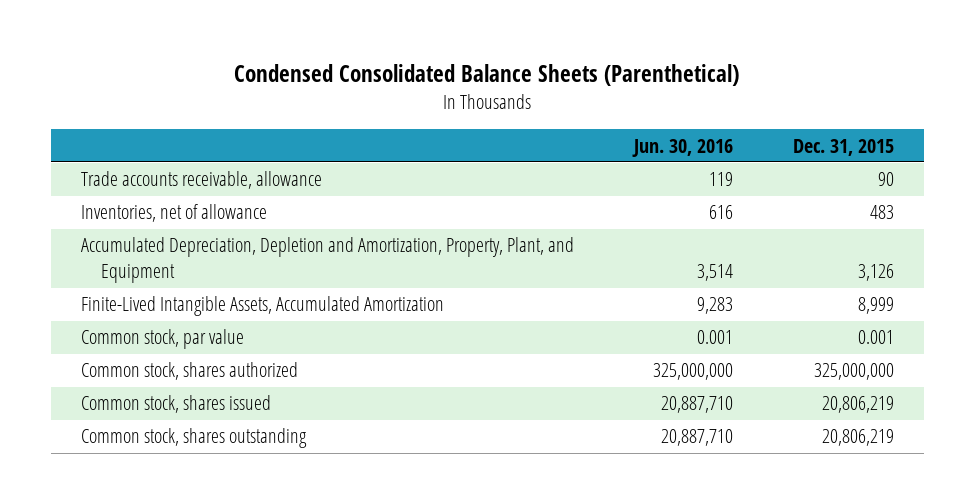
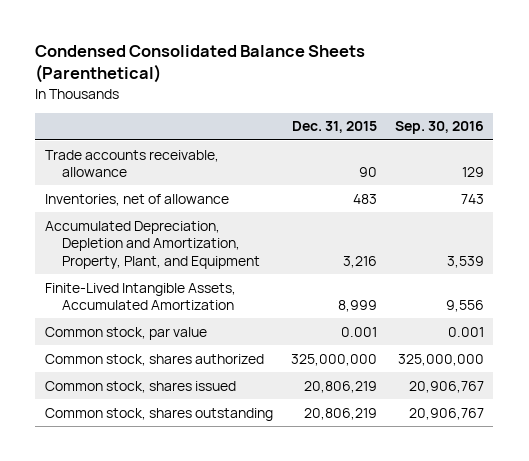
- | Jun. 30, 2016 | Dec. 31, 2015
+ | Dec. 31, 2015 | Sep. 30, 2016
- Accumulated Depreciation, Depletion and Amortization, Property, Plant, and Equipment | 3,514 | 3,126
+ Accumulated Depreciation, Depletion and Amortization, Property, Plant, and Equipment | 3,216 | 3,539

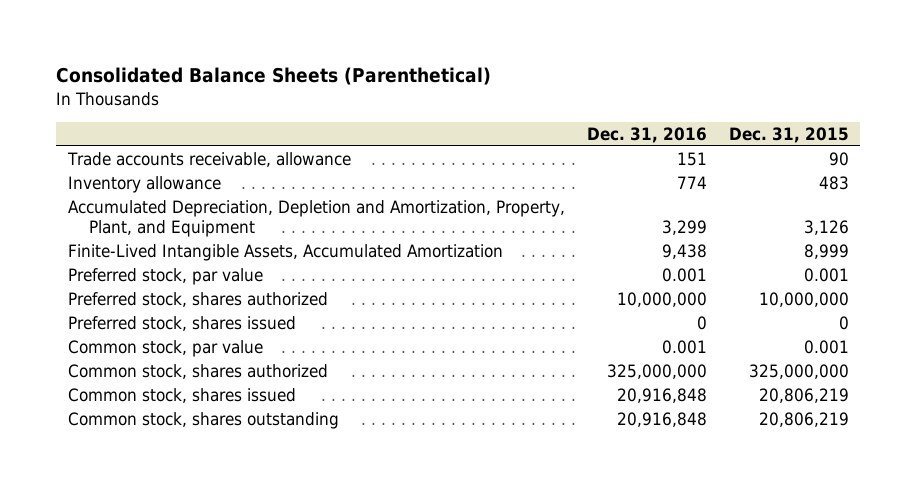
- Condensed Consolidated Balance Sheets (Parenthetical)
+ Consolidated Balance Sheets (Parenthetical)
- | Dec. 31, 2015 | Sep. 30, 2016
+ | Dec. 31, 2016 | Dec. 31, 2015
- Inventories, net of allowance | 483 | 743
- Accumulated Depreciation, Depletion and Amortization, Property, Plant, and Equipment | 3,216 | 3,539
+ Inventory allowance | 774 | 483
+ Accumulated Depreciation, Depletion and Amortization, Property, Plant, and Equipment | 3,299 | 3,126
+ Preferred stock, par value | 0.001 | 0.001
+ Preferred stock, shares authorized | 10,000,000 | 10,000,000
+ Preferred stock, shares issued | 0 | 0

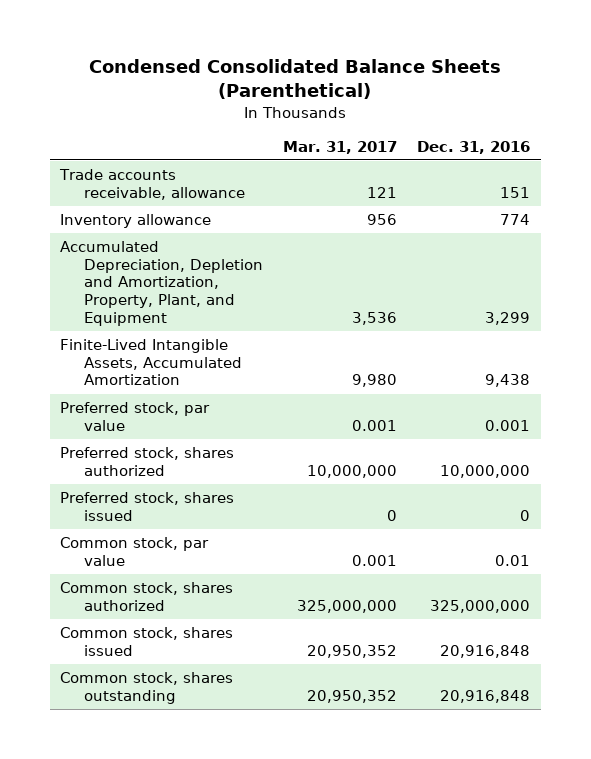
- Consolidated Balance Sheets (Parenthetical)
+ Condensed Consolidated Balance Sheets (Parenthetical)
- | Dec. 31, 2016 | Dec. 31, 2015
+ | Mar. 31, 2017 | Dec. 31, 2016
- Common stock, par value | 0.001 | 0.001
+ Common stock, par value | 0.001 | 0.01

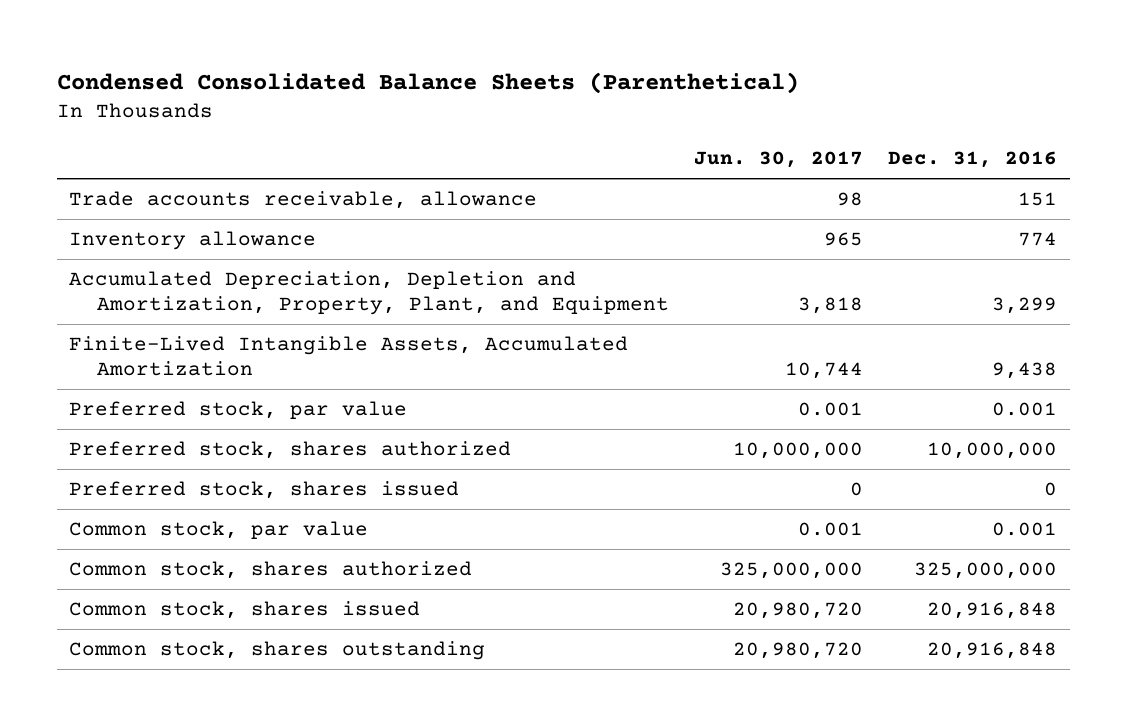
- | Mar. 31, 2017 | Dec. 31, 2016
+ | Jun. 30, 2017 | Dec. 31, 2016
- Common stock, par value | 0.001 | 0.01
+ Common stock, par value | 0.001 | 0.001

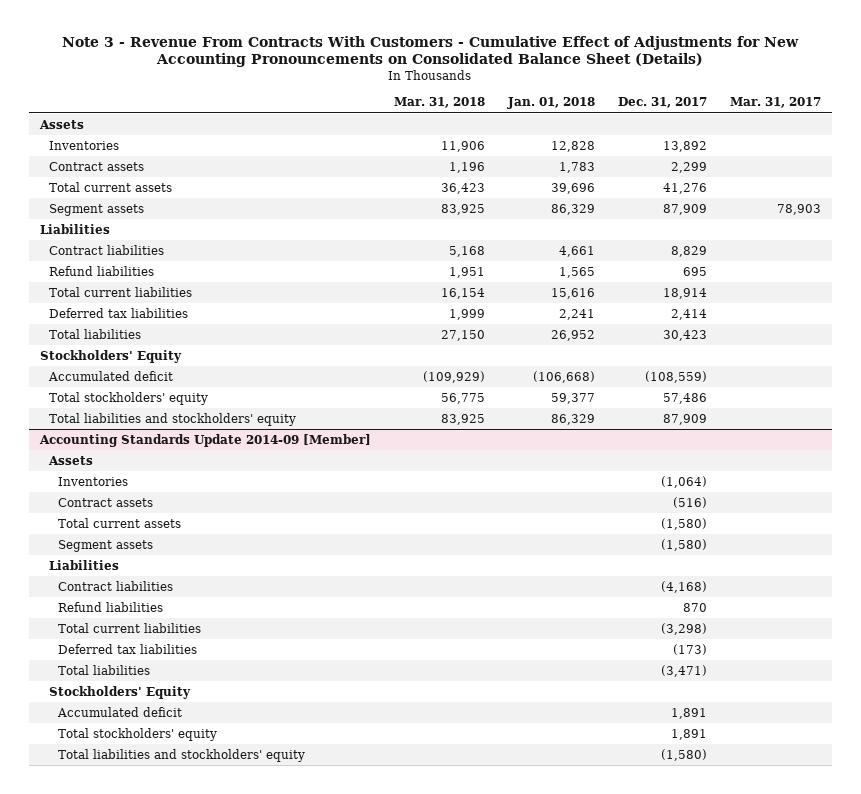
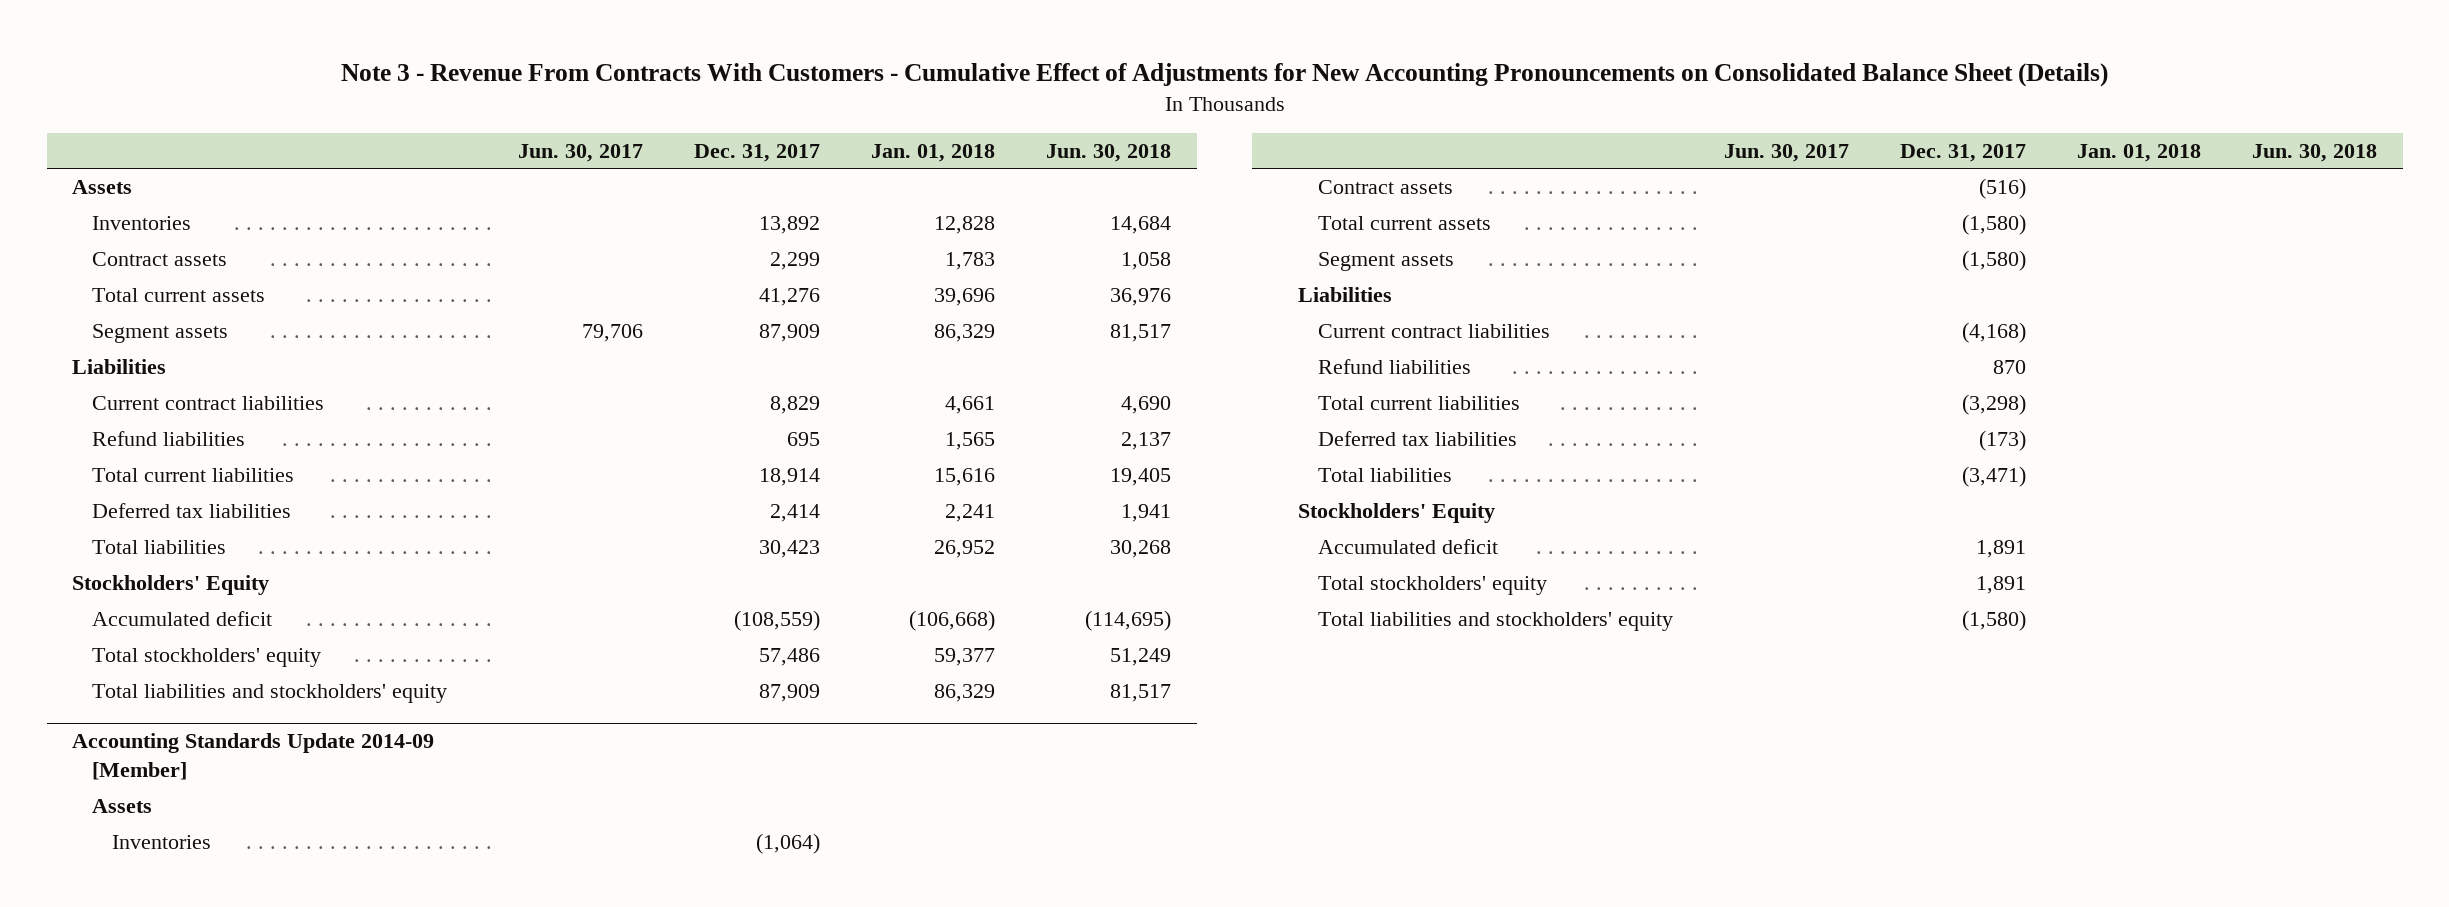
- | Mar. 31, 2018 | Jan. 01, 2018 | Dec. 31, 2017 | Mar. 31, 2017
+ | Jun. 30, 2017 | Dec. 31, 2017 | Jan. 01, 2018 | Jun. 30, 2018
- Contract liabilities | 5,168 | 4,661 | 8,829 |
+ Current contract liabilities | | 8,829 | 4,661 | 4,690
@ Accounting Standards Update 2014-09 [Member]
- Contract liabilities | | | (4,168) |
+ Current contract liabilities | | (4,168) | |

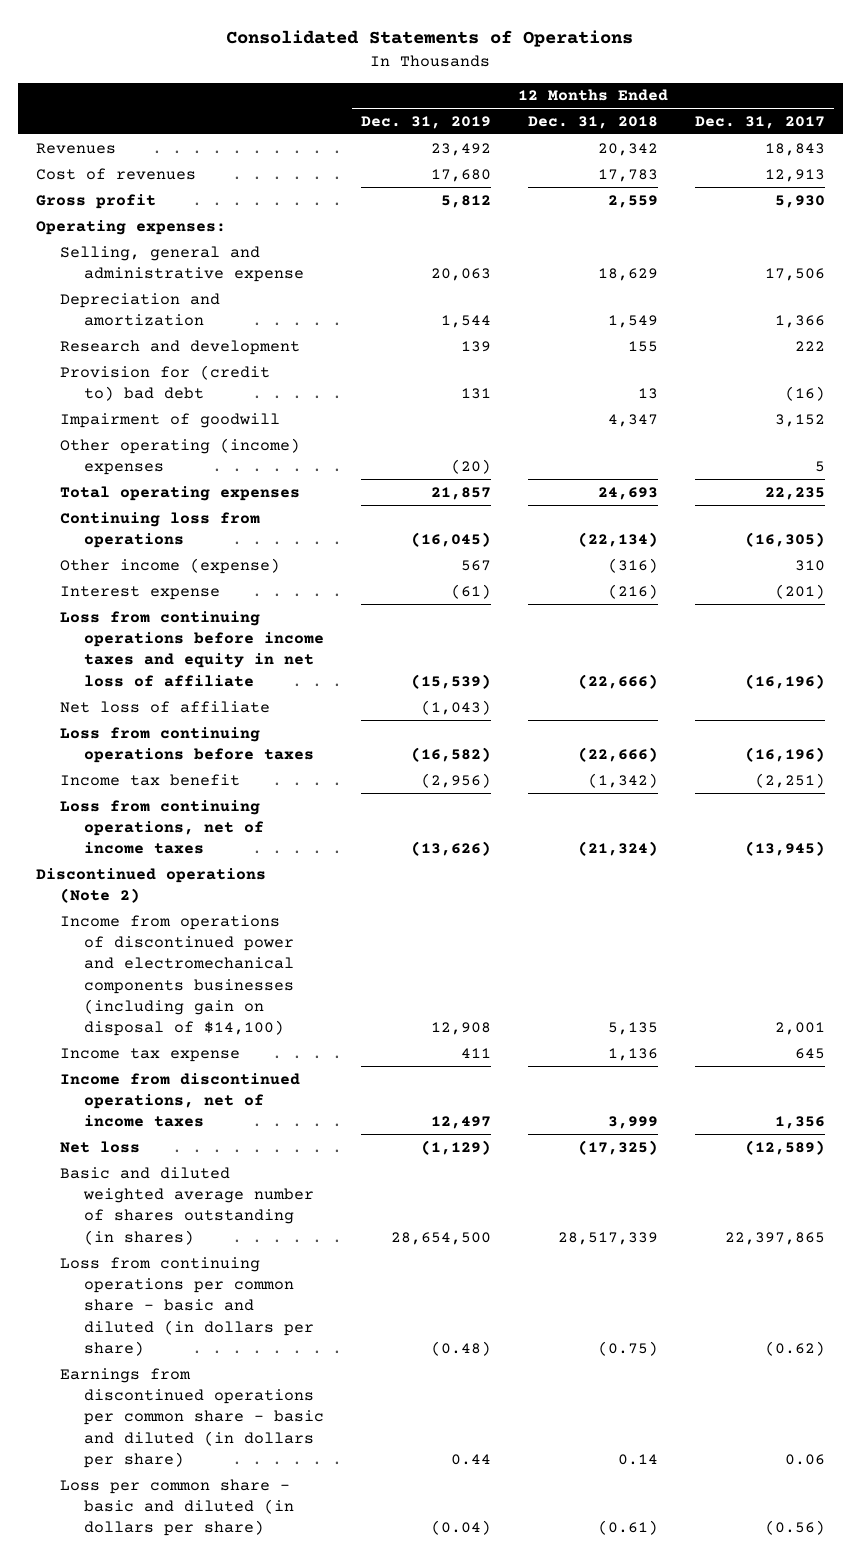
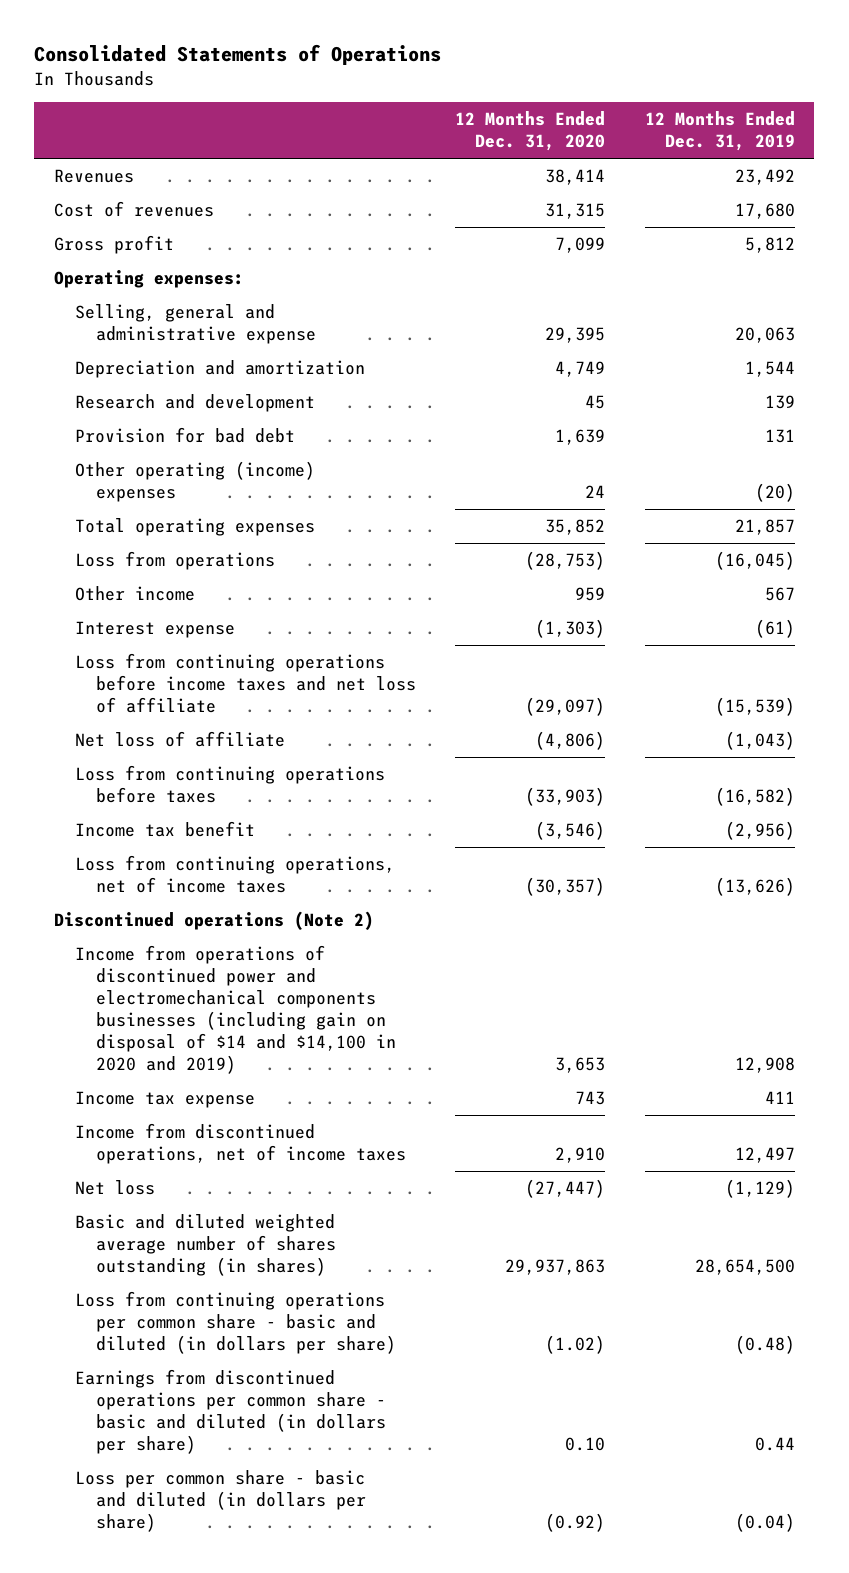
- | 12 Months Ended Dec. 31, 2019 | 12 Months Ended Dec. 31, 2018 | 12 Months Ended Dec. 31, 2017
+ | 12 Months Ended Dec. 31, 2020 | 12 Months Ended Dec. 31, 2019
- Provision for (credit to) bad debt | 131 | 13 | (16)
- Impairment of goodwill | | 4,347 | 3,152
+ Provision for bad debt | 1,639 | 131
- Continuing loss from operations | (16,045) | (22,134) | (16,305)
- Other income (expense) | 567 | (316) | 310
+ Loss from operations | (28,753) | (16,045)
+ Other income | 959 | 567
- Loss from continuing operations before income taxes and equity in net loss of affiliate | (15,539) | (22,666) | (16,196)
+ Loss from continuing operations before income taxes and net loss of affiliate | (29,097) | (15,539)
- Income from operations of discontinued power and electromechanical components businesses (including gain on disposal of $14,100) | 12,908 | 5,135 | 2,001
+ Income from operations of discontinued power and electromechanical components businesses (including gain on disposal of $14 and $14,100 in 2020 and 2019) | 3,653 | 12,908

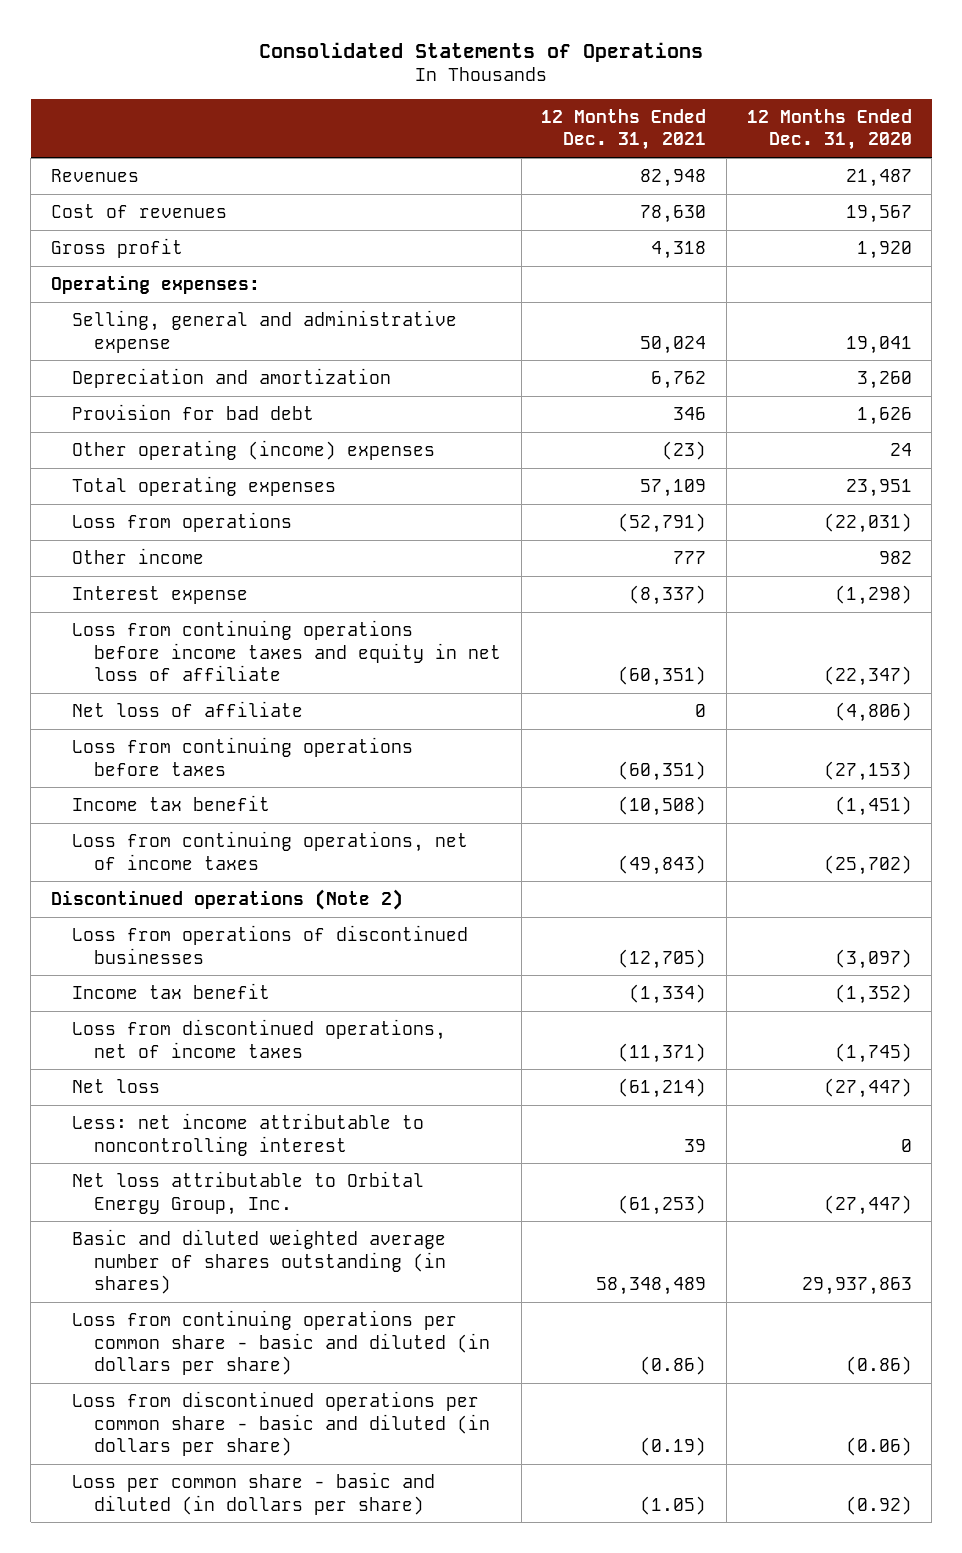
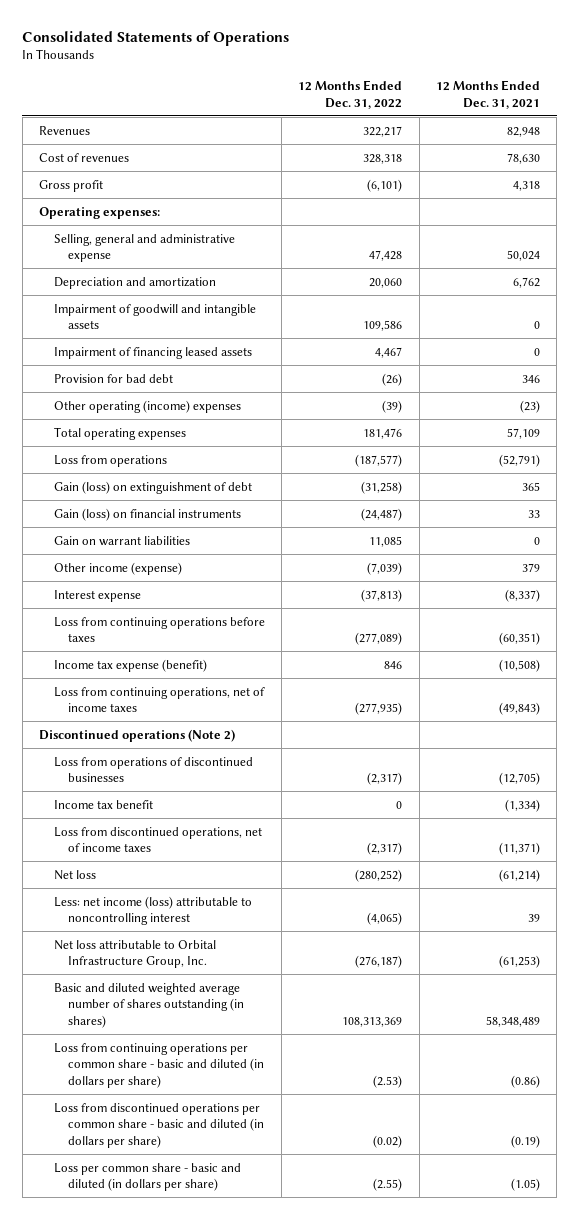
- | 12 Months Ended Dec. 31, 2021 | 12 Months Ended Dec. 31, 2020
+ | 12 Months Ended Dec. 31, 2022 | 12 Months Ended Dec. 31, 2021
+ Impairment of goodwill and intangible assets | 109,586 | 0
+ Impairment of financing leased assets | 4,467 | 0
- Other income | 777 | 982
+ Gain (loss) on extinguishment of debt | (31,258) | 365
+ Gain (loss) on financial instruments | (24,487) | 33
+ Gain on warrant liabilities | 11,085 | 0
+ Other income (expense) | (7,039) | 379
- Loss from continuing operations before income taxes and equity in net loss of affiliate | (60,351) | (22,347)
- Net loss of affiliate | 0 | (4,806)
- Income tax benefit | (10,508) | (1,451)
+ Income tax expense (benefit) | 846 | (10,508)
- Less: net income attributable to noncontrolling interest | 39 | 0
- Net loss attributable to Orbital Energy Group, Inc. | (61,253) | (27,447)
+ Less: net income (loss) attributable to noncontrolling interest | (4,065) | 39
+ Net loss attributable to Orbital Infrastructure Group, Inc. | (276,187) | (61,253)

